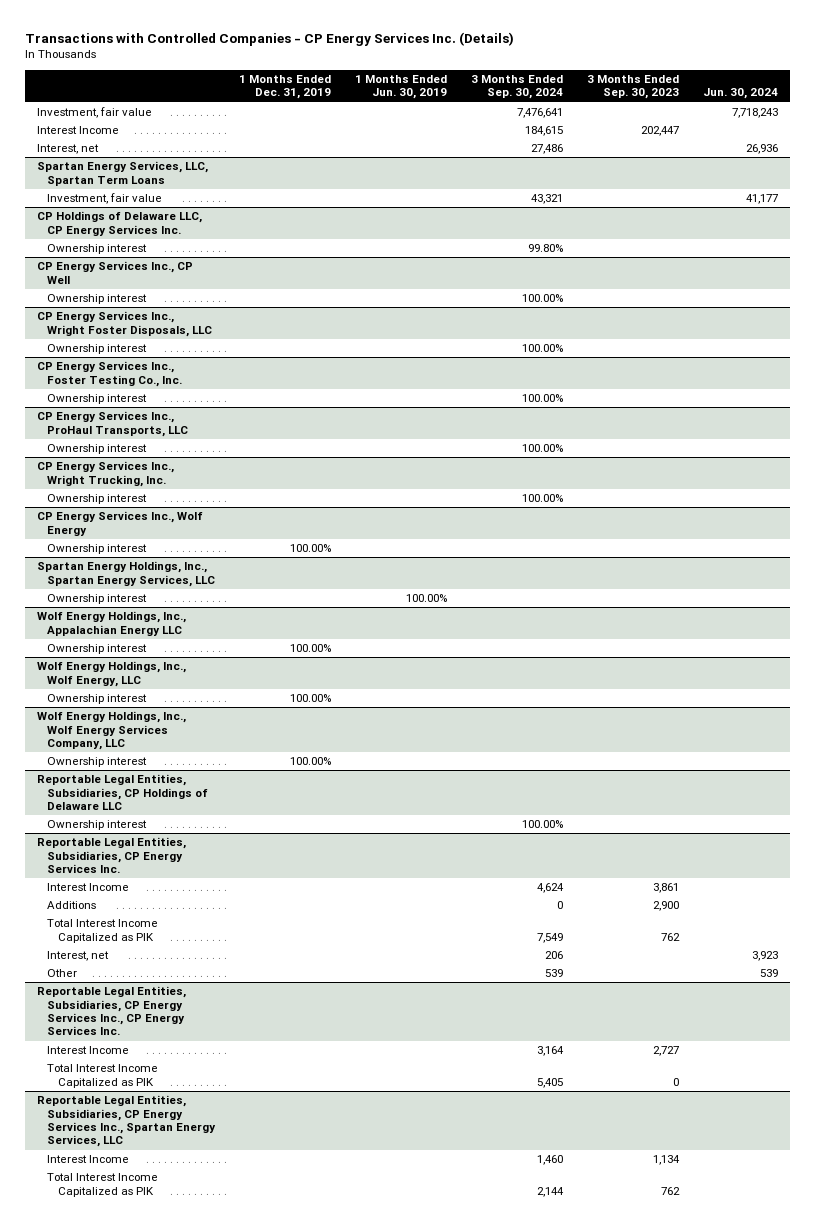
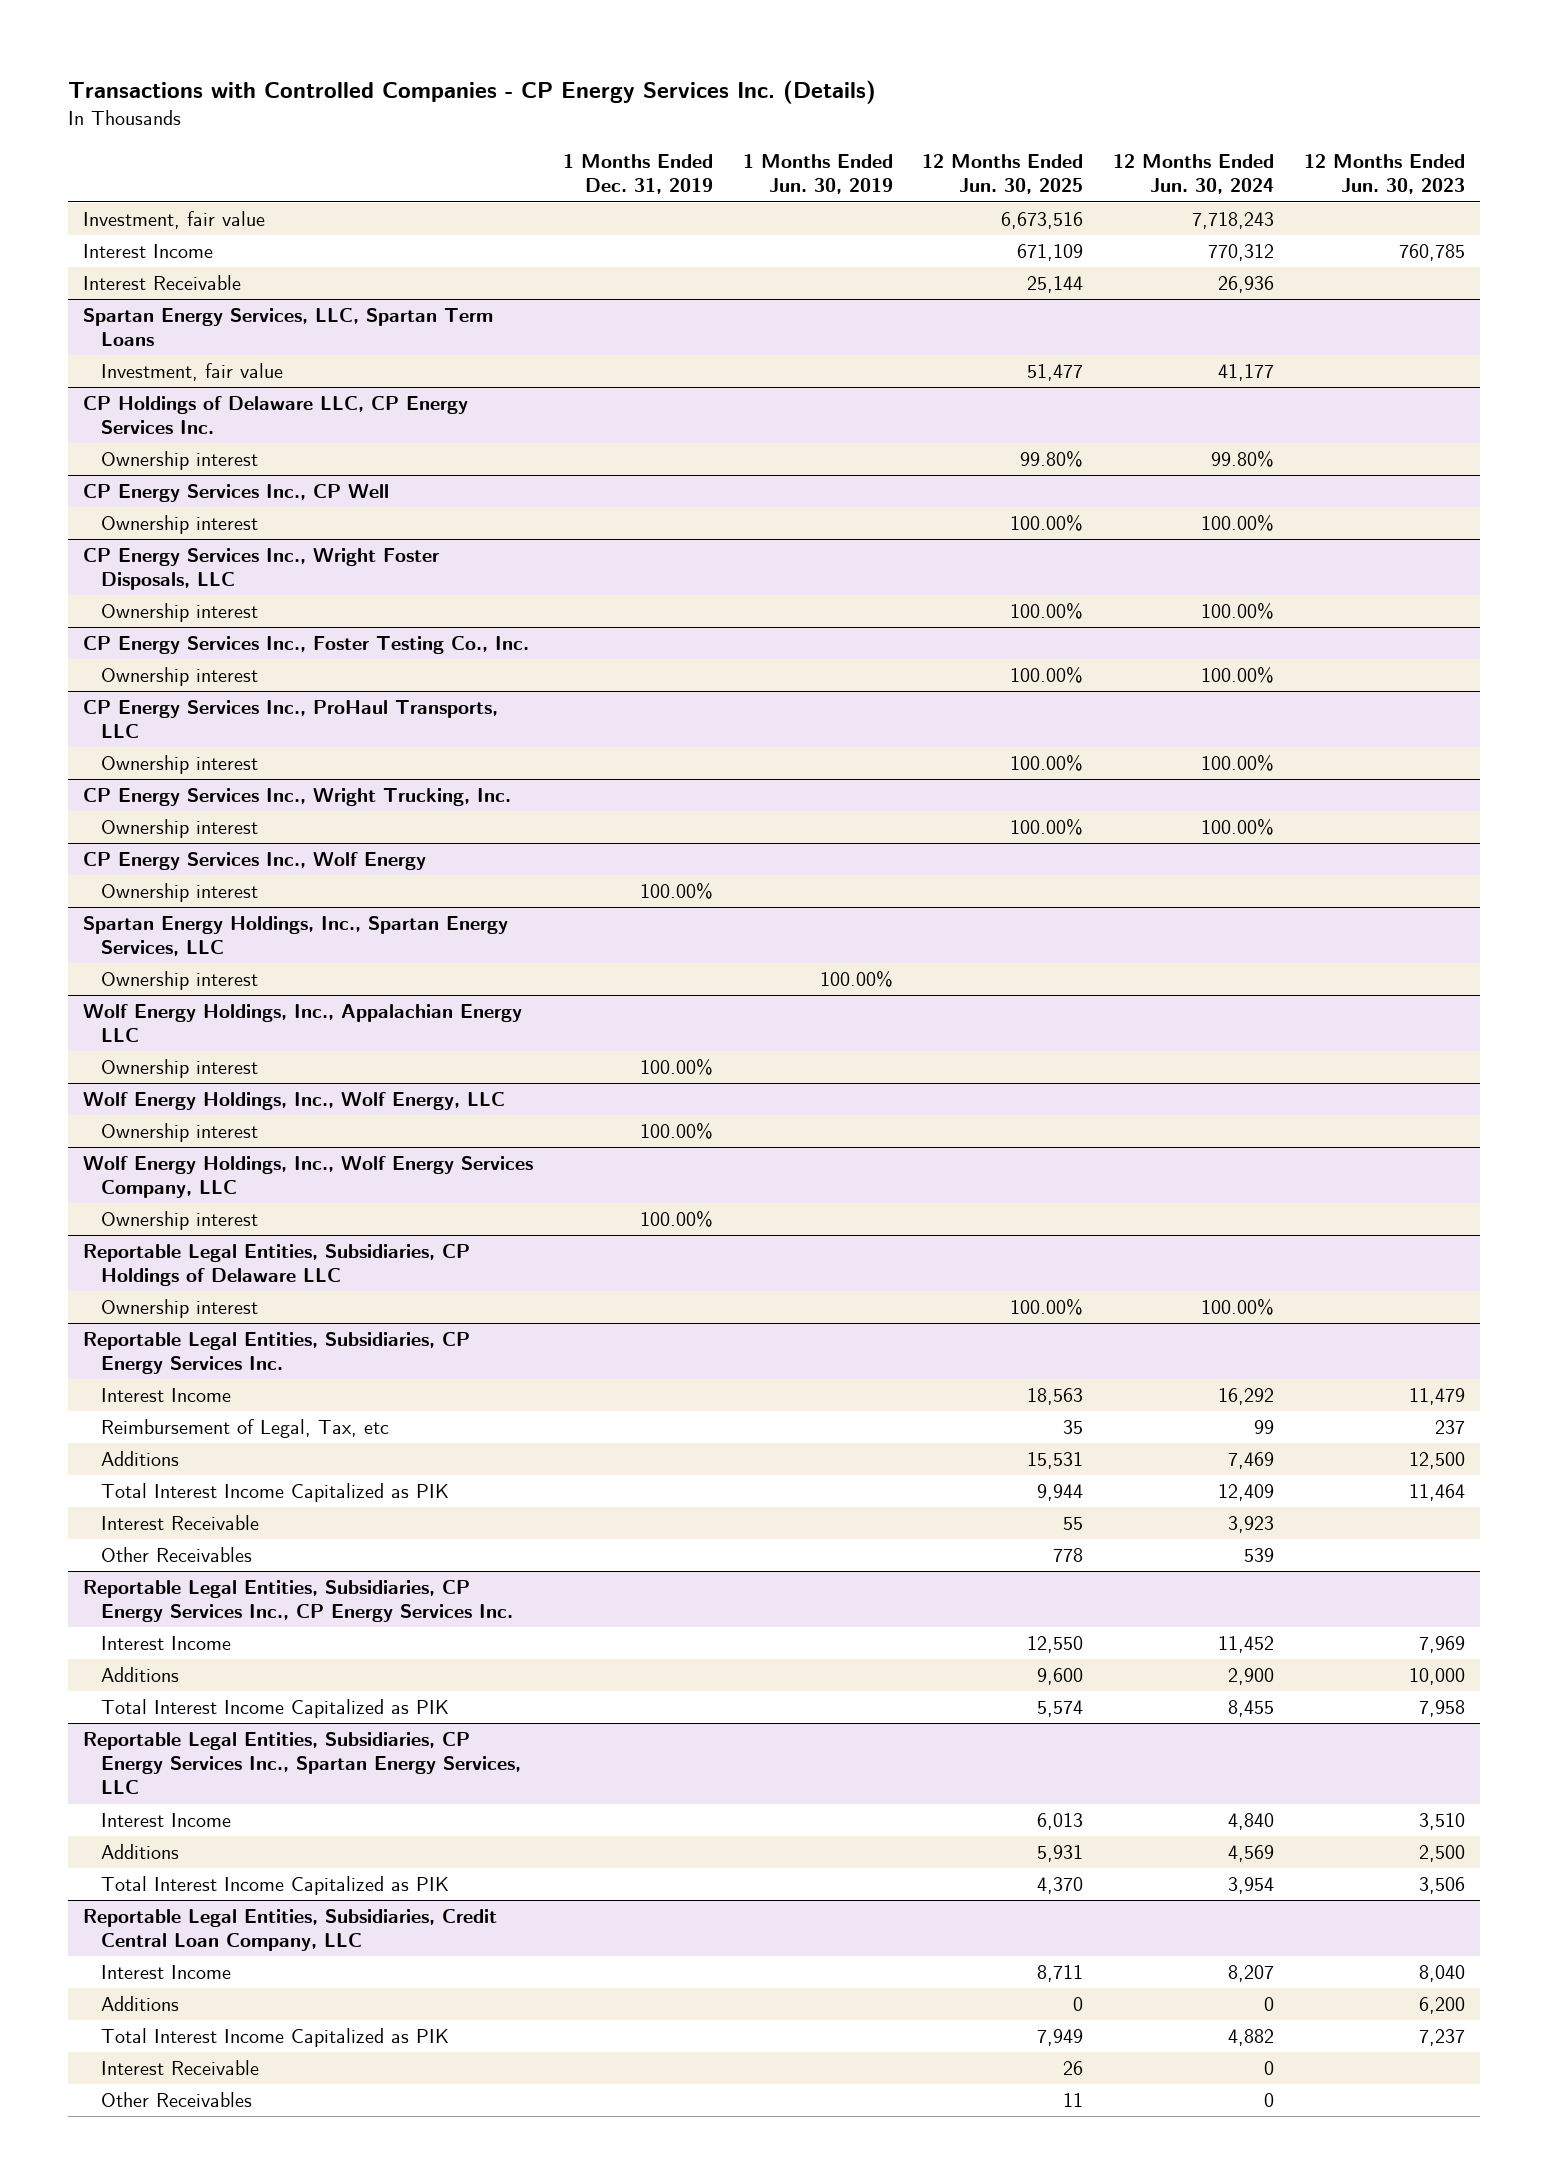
- | 1 Months Ended Dec. 31, 2019 | 1 Months Ended Jun. 30, 2019 | 3 Months Ended Sep. 30, 2024 | 3 Months Ended Sep. 30, 2023 | Jun. 30, 2024
+ | 1 Months Ended Dec. 31, 2019 | 1 Months Ended Jun. 30, 2019 | 12 Months Ended Jun. 30, 2025 | 12 Months Ended Jun. 30, 2024 | 12 Months Ended Jun. 30, 2023
- Interest, net | | | 27,486 | | 26,936
+ Interest Receivable | | | 25,144 | 26,936 |
@ Reportable Legal Entities, Subsidiaries, CP Energy Services Inc.
+ Reimbursement of Legal, Tax, etc | | | 35 | 99 | 237
- Interest, net | | | 206 | | 3,923
- Other | | | 539 | | 539
+ Interest Receivable | | | 55 | 3,923 |
+ Other Receivables | | | 778 | 539 |
@ Reportable Legal Entities, Subsidiaries, CP Energy Services Inc., CP Energy Services Inc.
+ Additions | | | 9,600 | 2,900 | 10,000
@ Reportable Legal Entities, Subsidiaries, CP Energy Services Inc., Spartan Energy Services, LLC
+ Additions | | | 5,931 | 4,569 | 2,500
+ Reportable Legal Entities, Subsidiaries, Credit Central Loan Company, LLC
+ Interest Income | | | 8,711 | 8,207 | 8,040
+ Additions | | | 0 | 0 | 6,200
+ Total Interest Income Capitalized as PIK | | | 7,949 | 4,882 | 7,237
+ Interest Receivable | | | 26 | 0 |
+ Other Receivables | | | 11 | 0 |

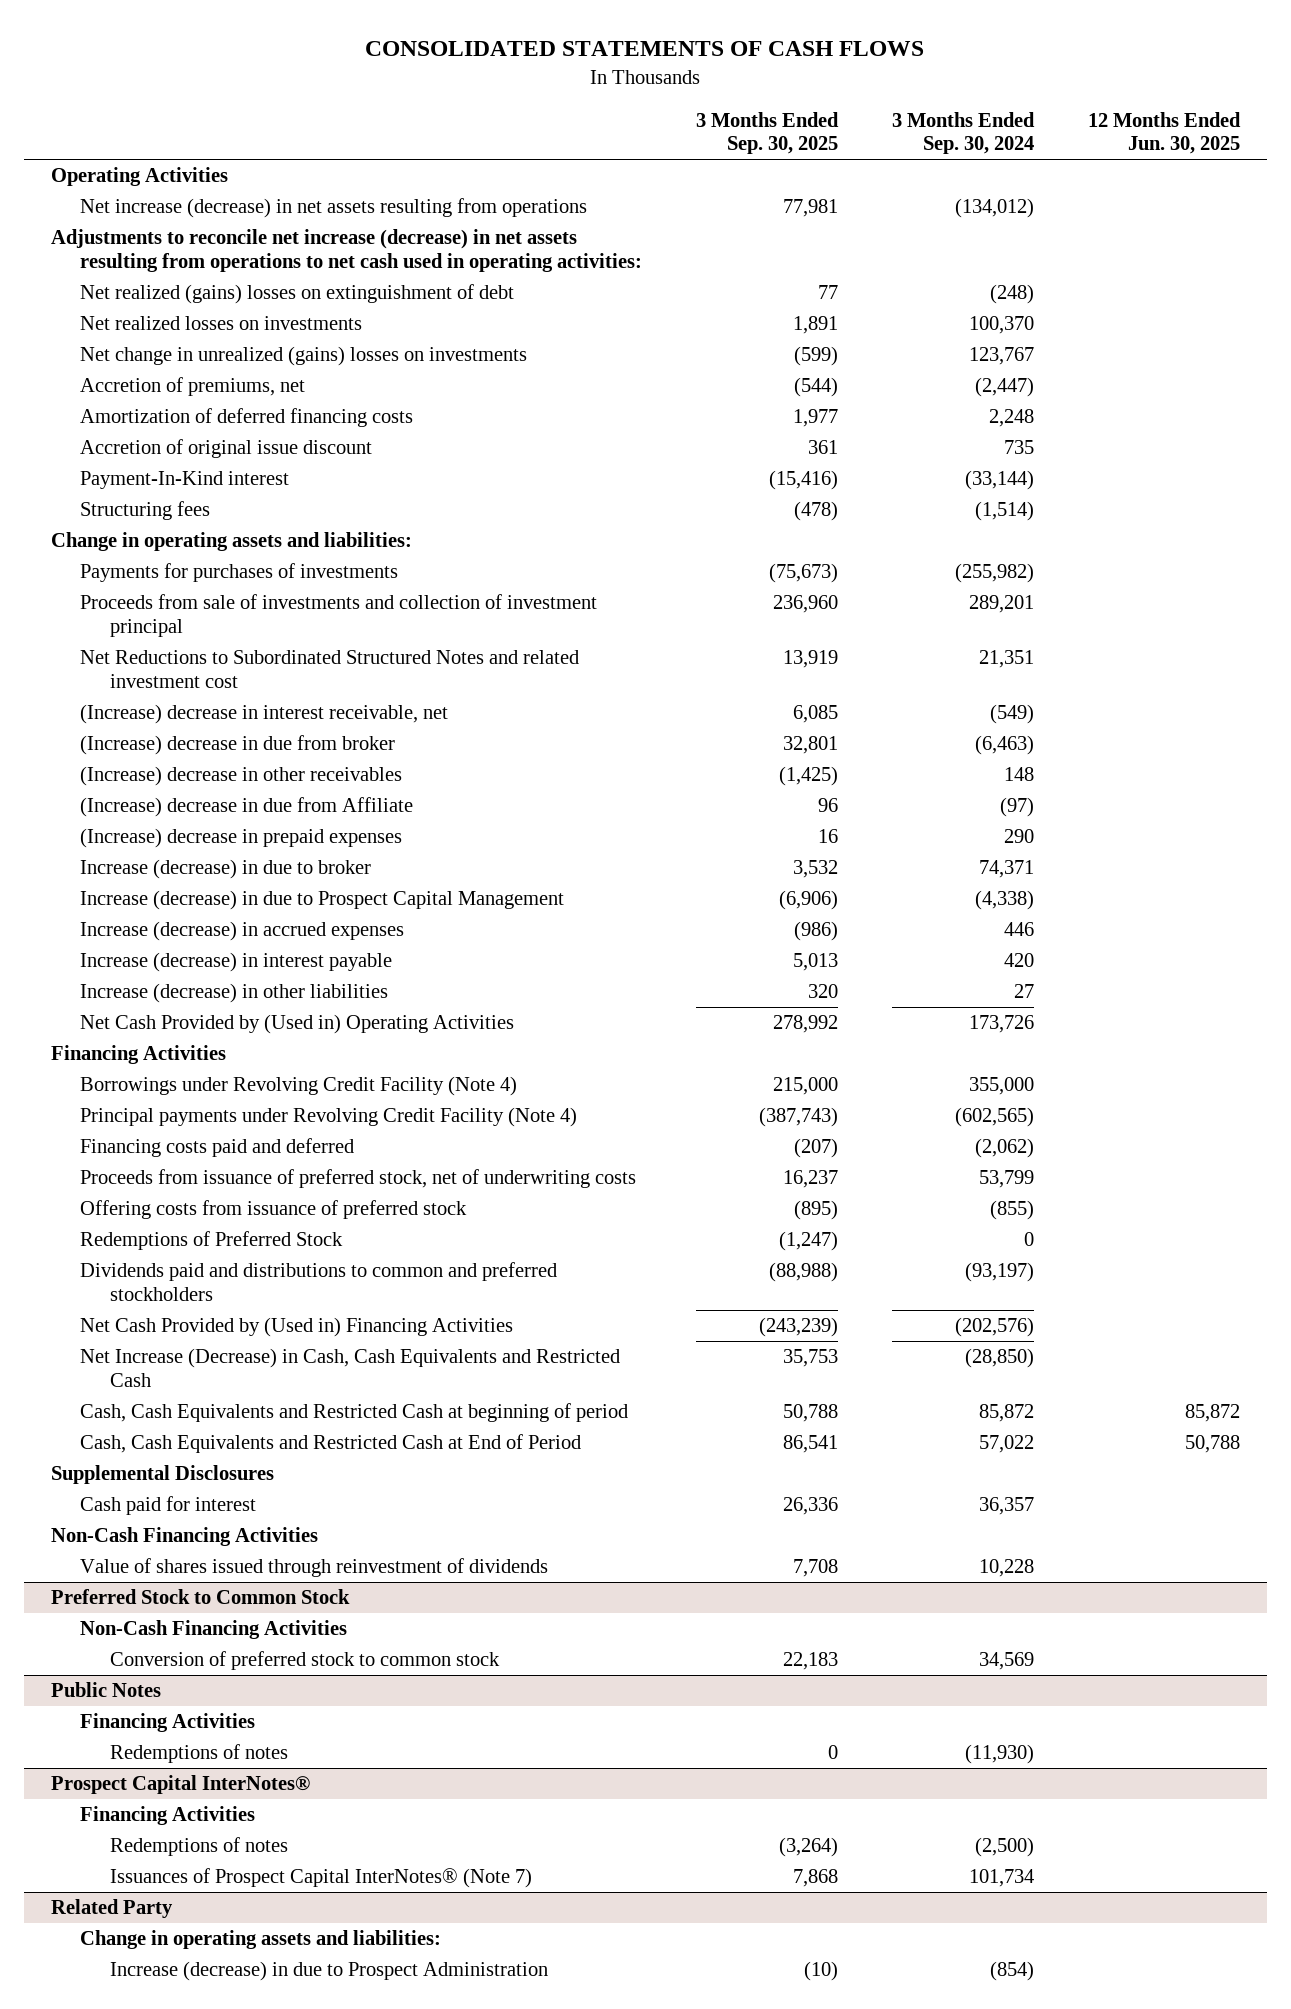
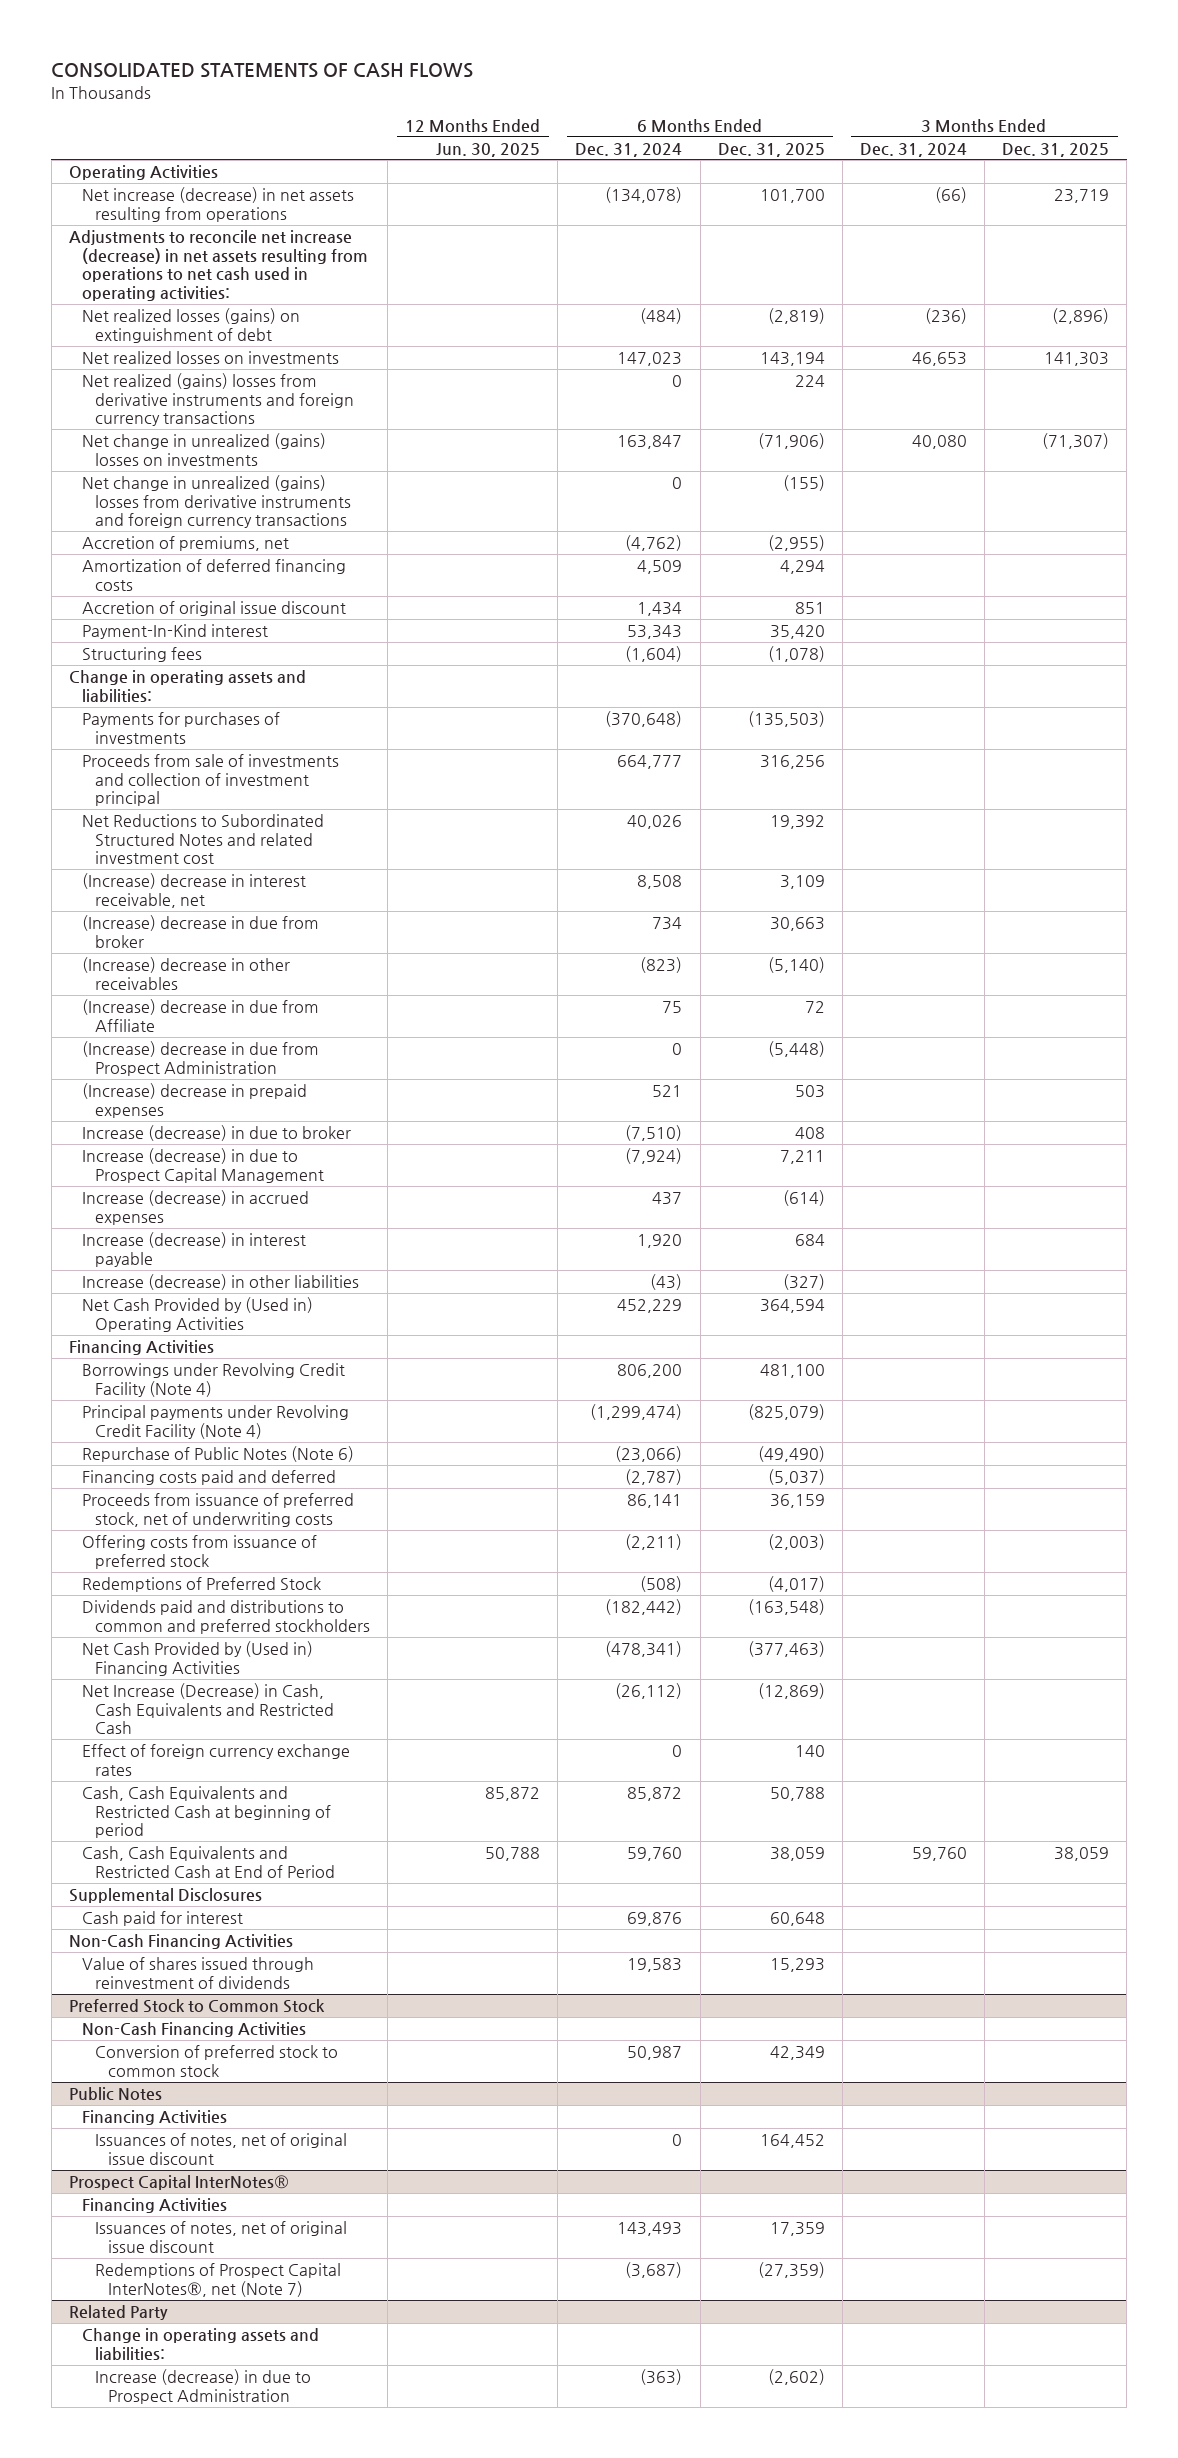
- | 3 Months Ended Sep. 30, 2025 | 3 Months Ended Sep. 30, 2024 | 12 Months Ended Jun. 30, 2025
+ | 12 Months Ended Jun. 30, 2025 | 6 Months Ended Dec. 31, 2024 | 6 Months Ended Dec. 31, 2025 | 3 Months Ended Dec. 31, 2024 | 3 Months Ended Dec. 31, 2025
- Net realized (gains) losses on extinguishment of debt | 77 | (248) |
+ Net realized losses (gains) on extinguishment of debt | | (484) | (2,819) | (236) | (2,896)
+ Net realized (gains) losses from derivative instruments and foreign currency transactions | | 0 | 224 | |
+ Net change in unrealized (gains) losses from derivative instruments and foreign currency transactions | | 0 | (155) | |
+ (Increase) decrease in due from Prospect Administration | | 0 | (5,448) | |
+ Repurchase of Public Notes (Note 6) | | (23,066) | (49,490) | |
+ Effect of foreign currency exchange rates | | 0 | 140 | |
@ Public Notes
- Redemptions of notes | 0 | (11,930) |
+ Issuances of notes, net of original issue discount | | 0 | 164,452 | |
@ Prospect Capital InterNotes®
- Redemptions of notes | (3,264) | (2,500) |
- Issuances of Prospect Capital InterNotes® (Note 7) | 7,868 | 101,734 |
+ Issuances of notes, net of original issue discount | | 143,493 | 17,359 | |
+ Redemptions of Prospect Capital InterNotes®, net (Note 7) | | (3,687) | (27,359) | |

